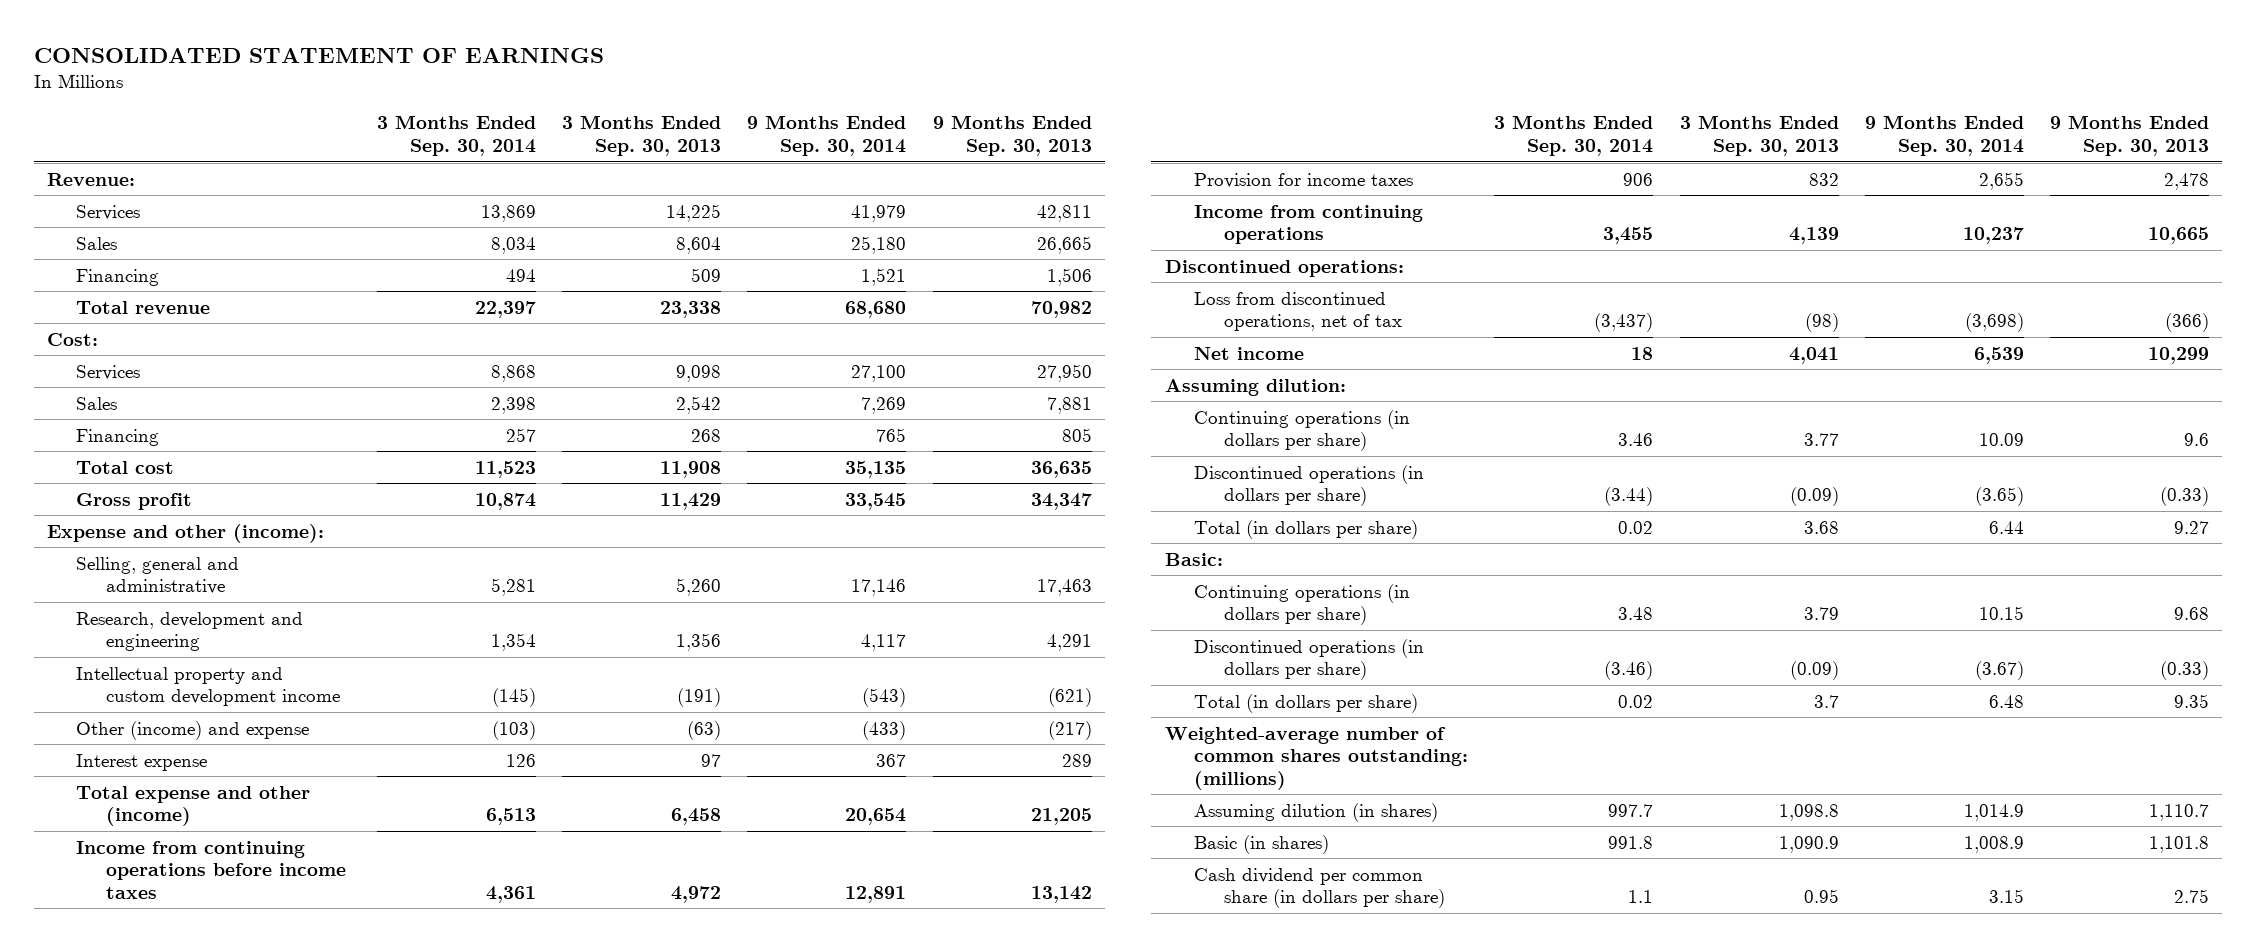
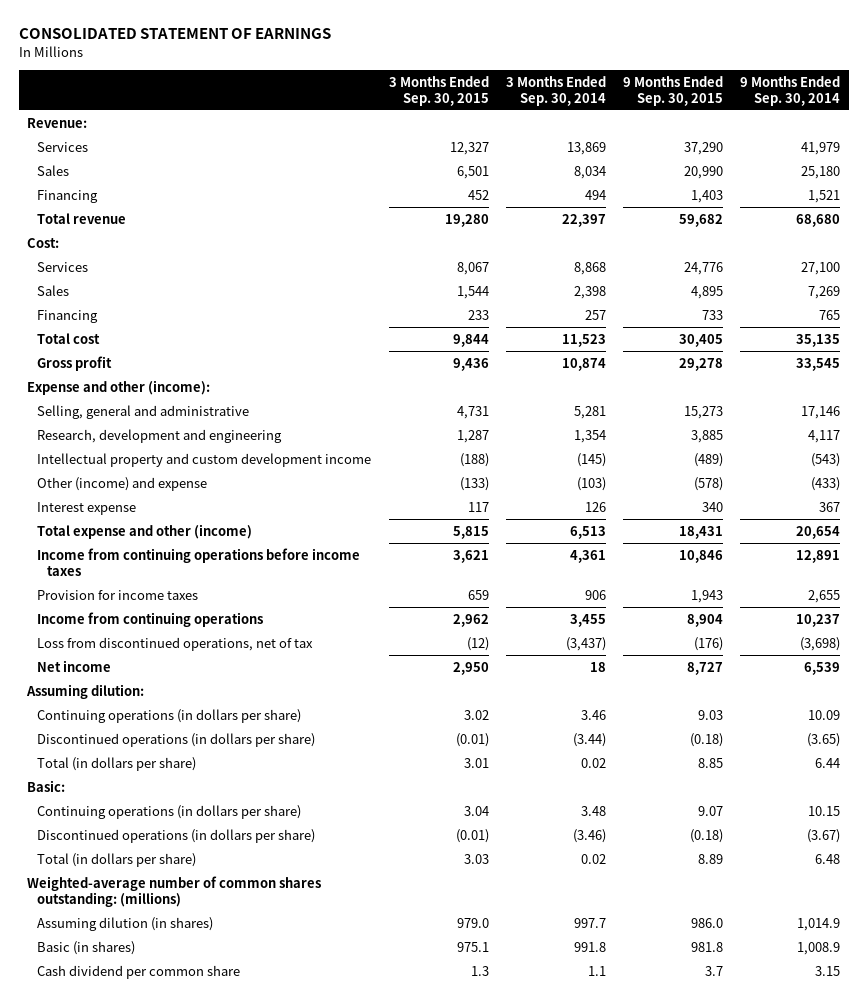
- | 3 Months Ended Sep. 30, 2014 | 3 Months Ended Sep. 30, 2013 | 9 Months Ended Sep. 30, 2014 | 9 Months Ended Sep. 30, 2013
+ | 3 Months Ended Sep. 30, 2015 | 3 Months Ended Sep. 30, 2014 | 9 Months Ended Sep. 30, 2015 | 9 Months Ended Sep. 30, 2014
- Discontinued operations:
- Cash dividend per common share (in dollars per share) | 1.1 | 0.95 | 3.15 | 2.75
+ Cash dividend per common share | 1.3 | 1.1 | 3.7 | 3.15

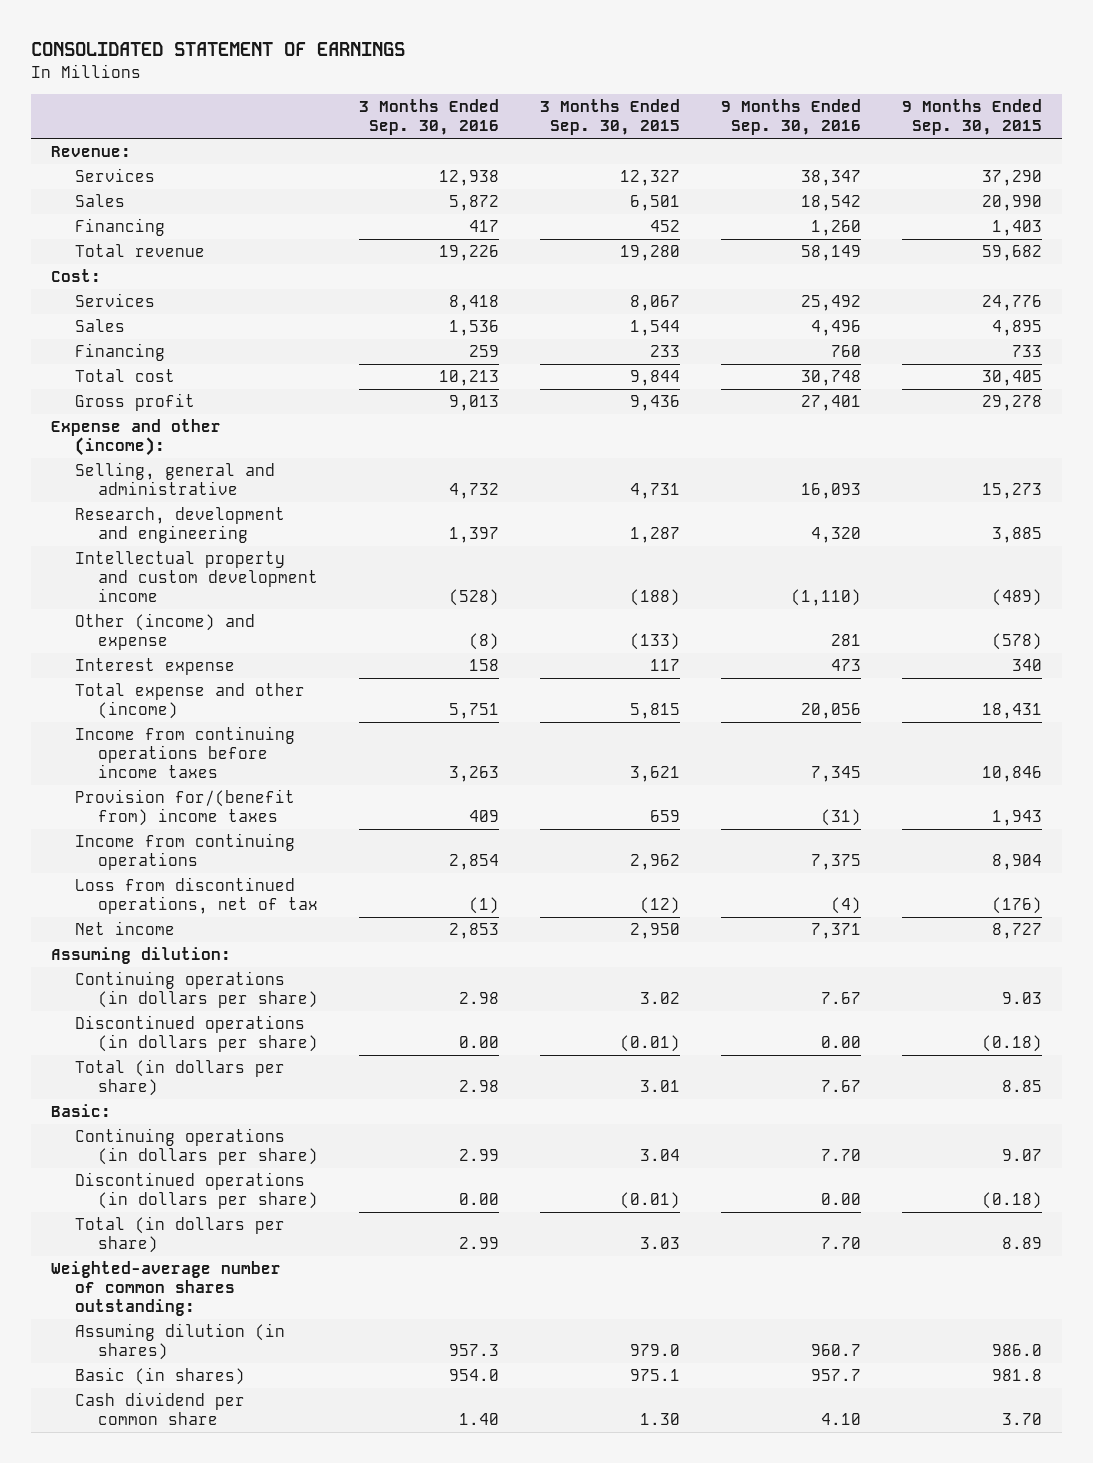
- | 3 Months Ended Sep. 30, 2015 | 3 Months Ended Sep. 30, 2014 | 9 Months Ended Sep. 30, 2015 | 9 Months Ended Sep. 30, 2014
+ | 3 Months Ended Sep. 30, 2016 | 3 Months Ended Sep. 30, 2015 | 9 Months Ended Sep. 30, 2016 | 9 Months Ended Sep. 30, 2015
- Provision for income taxes | 659 | 906 | 1,943 | 2,655
+ Provision for/(benefit from) income taxes | 409 | 659 | (31) | 1,943
- Weighted-average number of common shares outstanding: (millions)
+ Weighted-average number of common shares outstanding:
- Cash dividend per common share | 1.3 | 1.1 | 3.7 | 3.15
+ Cash dividend per common share | 1.40 | 1.30 | 4.10 | 3.70

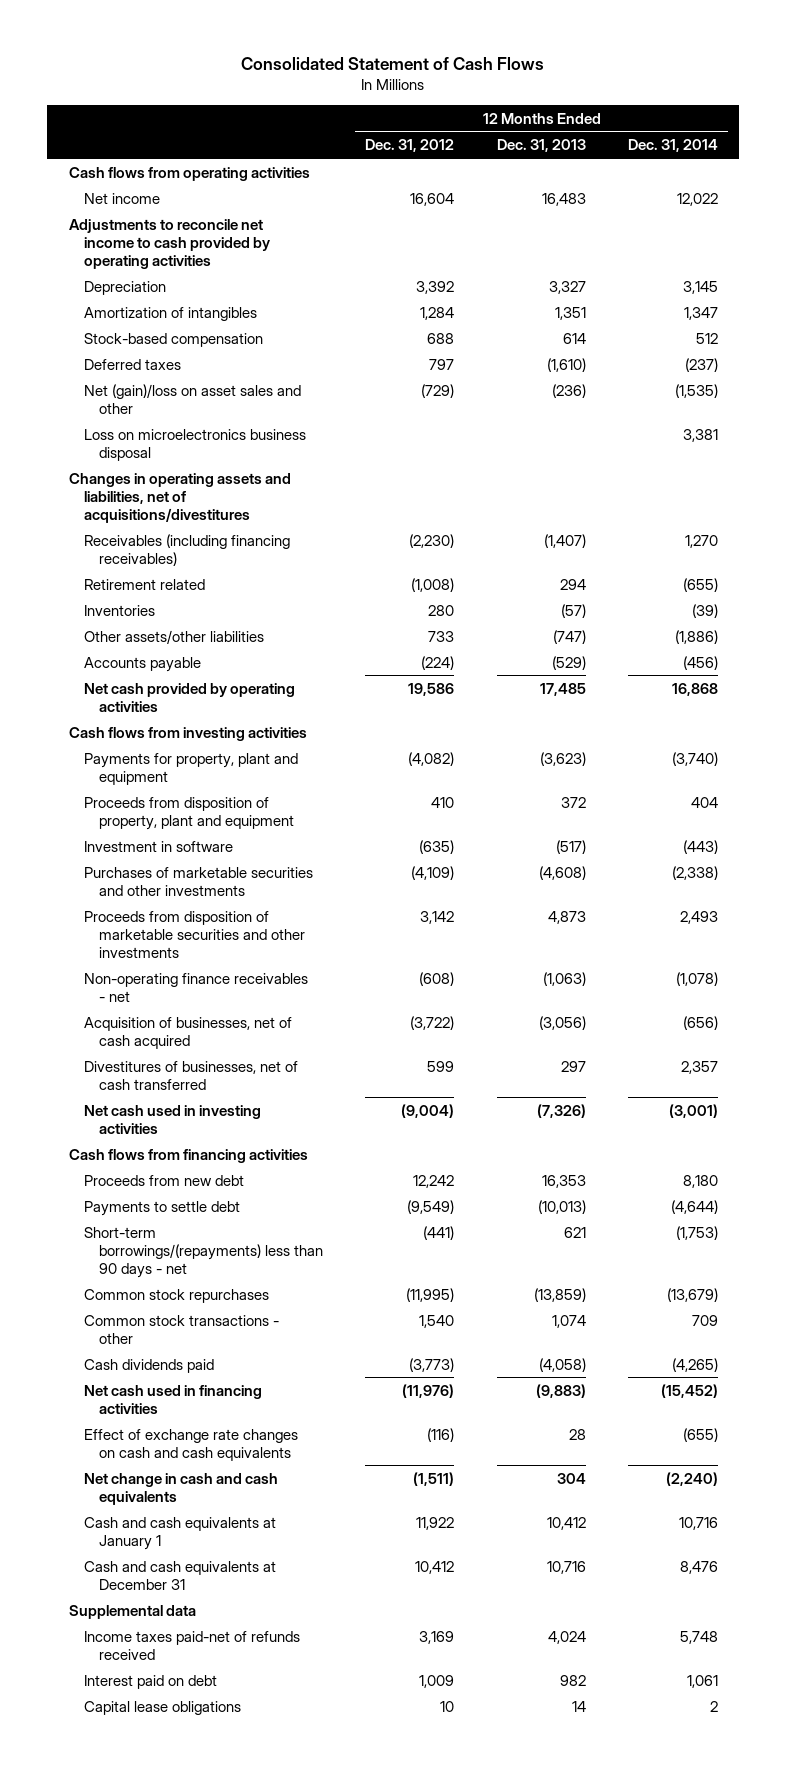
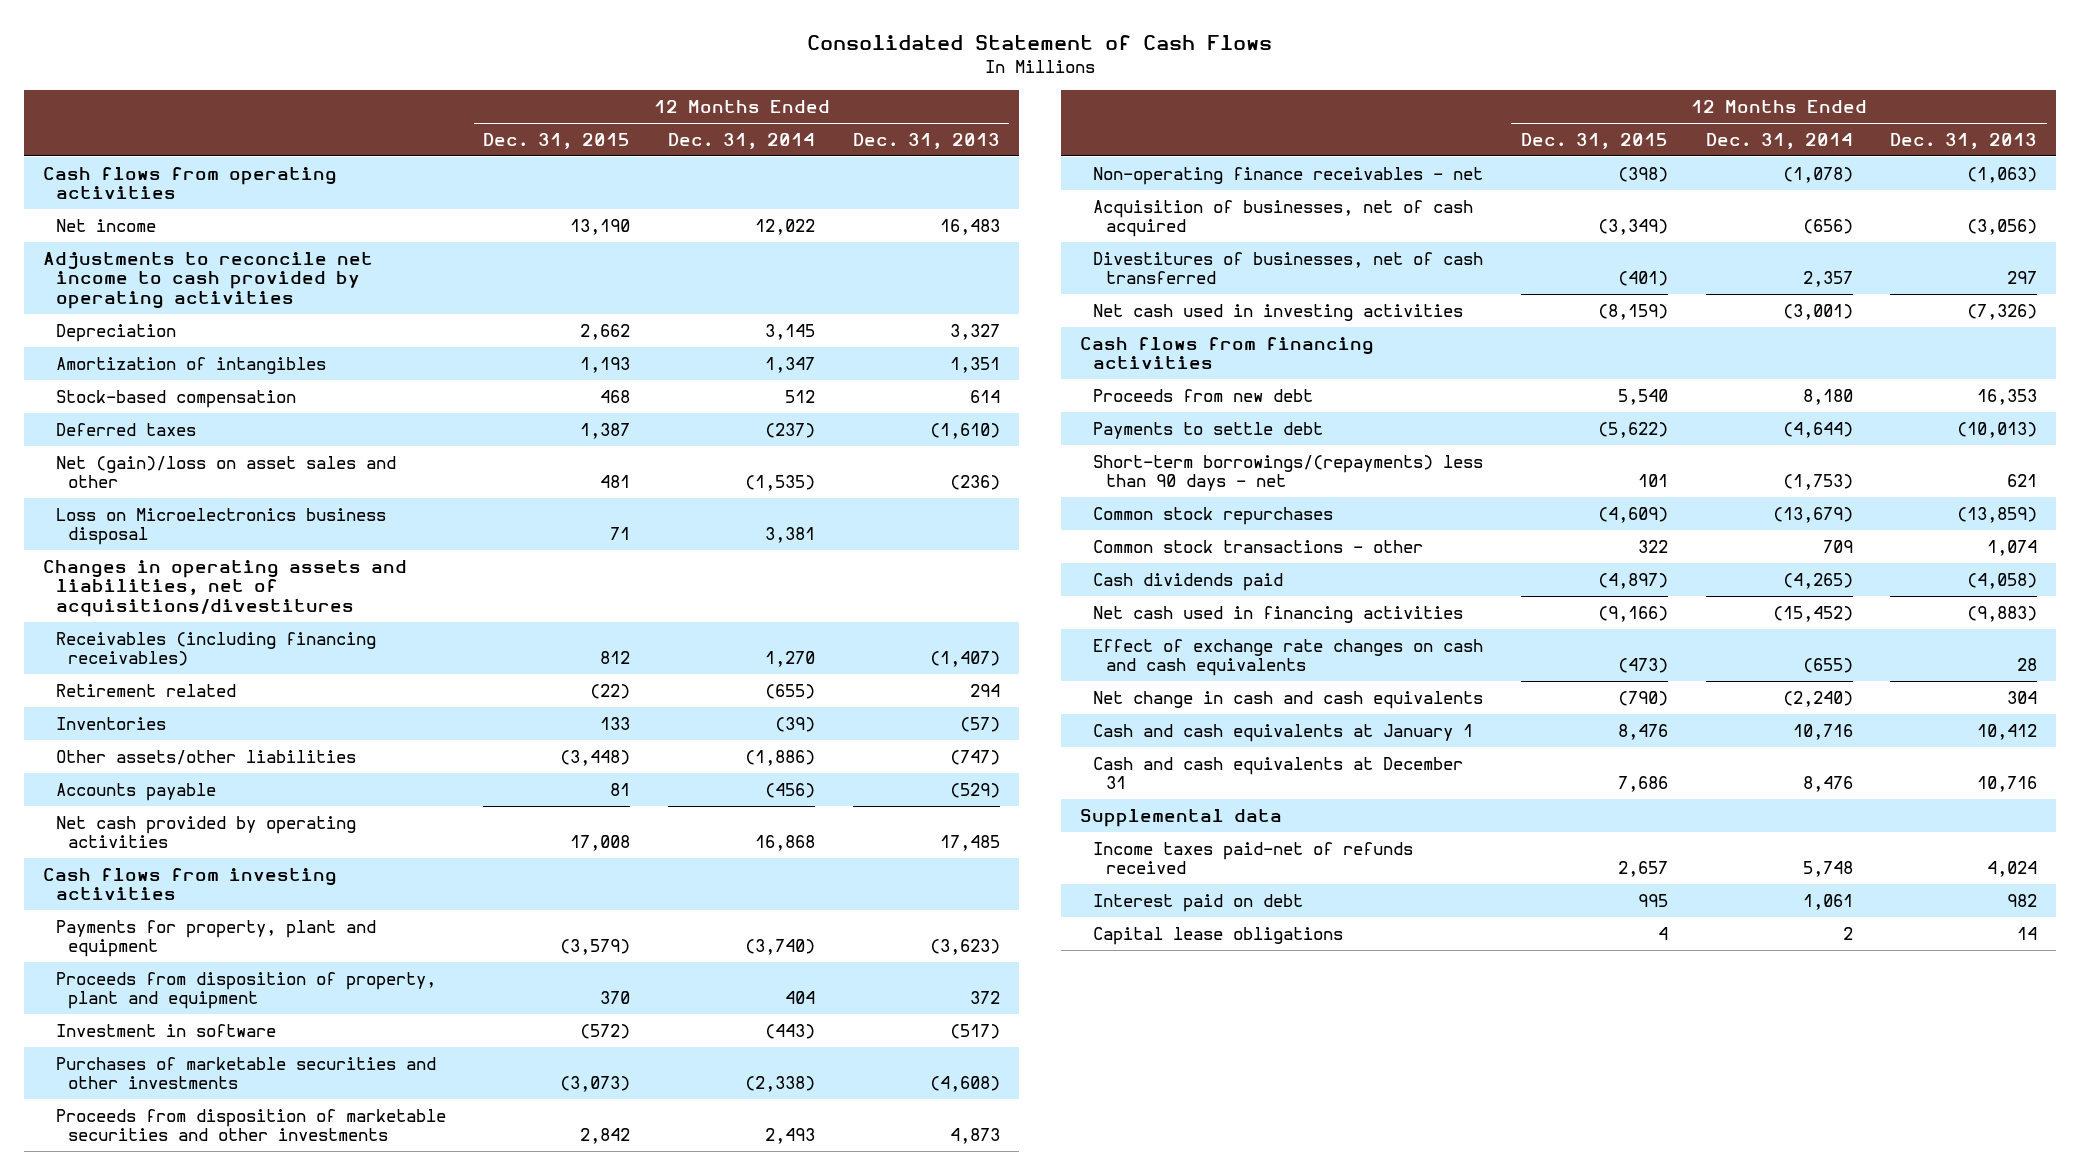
- | 12 Months Ended Dec. 31, 2012 | 12 Months Ended Dec. 31, 2013 | 12 Months Ended Dec. 31, 2014
+ | 12 Months Ended Dec. 31, 2015 | 12 Months Ended Dec. 31, 2014 | 12 Months Ended Dec. 31, 2013
- Loss on microelectronics business disposal | | | 3,381
+ Loss on Microelectronics business disposal | 71 | 3,381 |

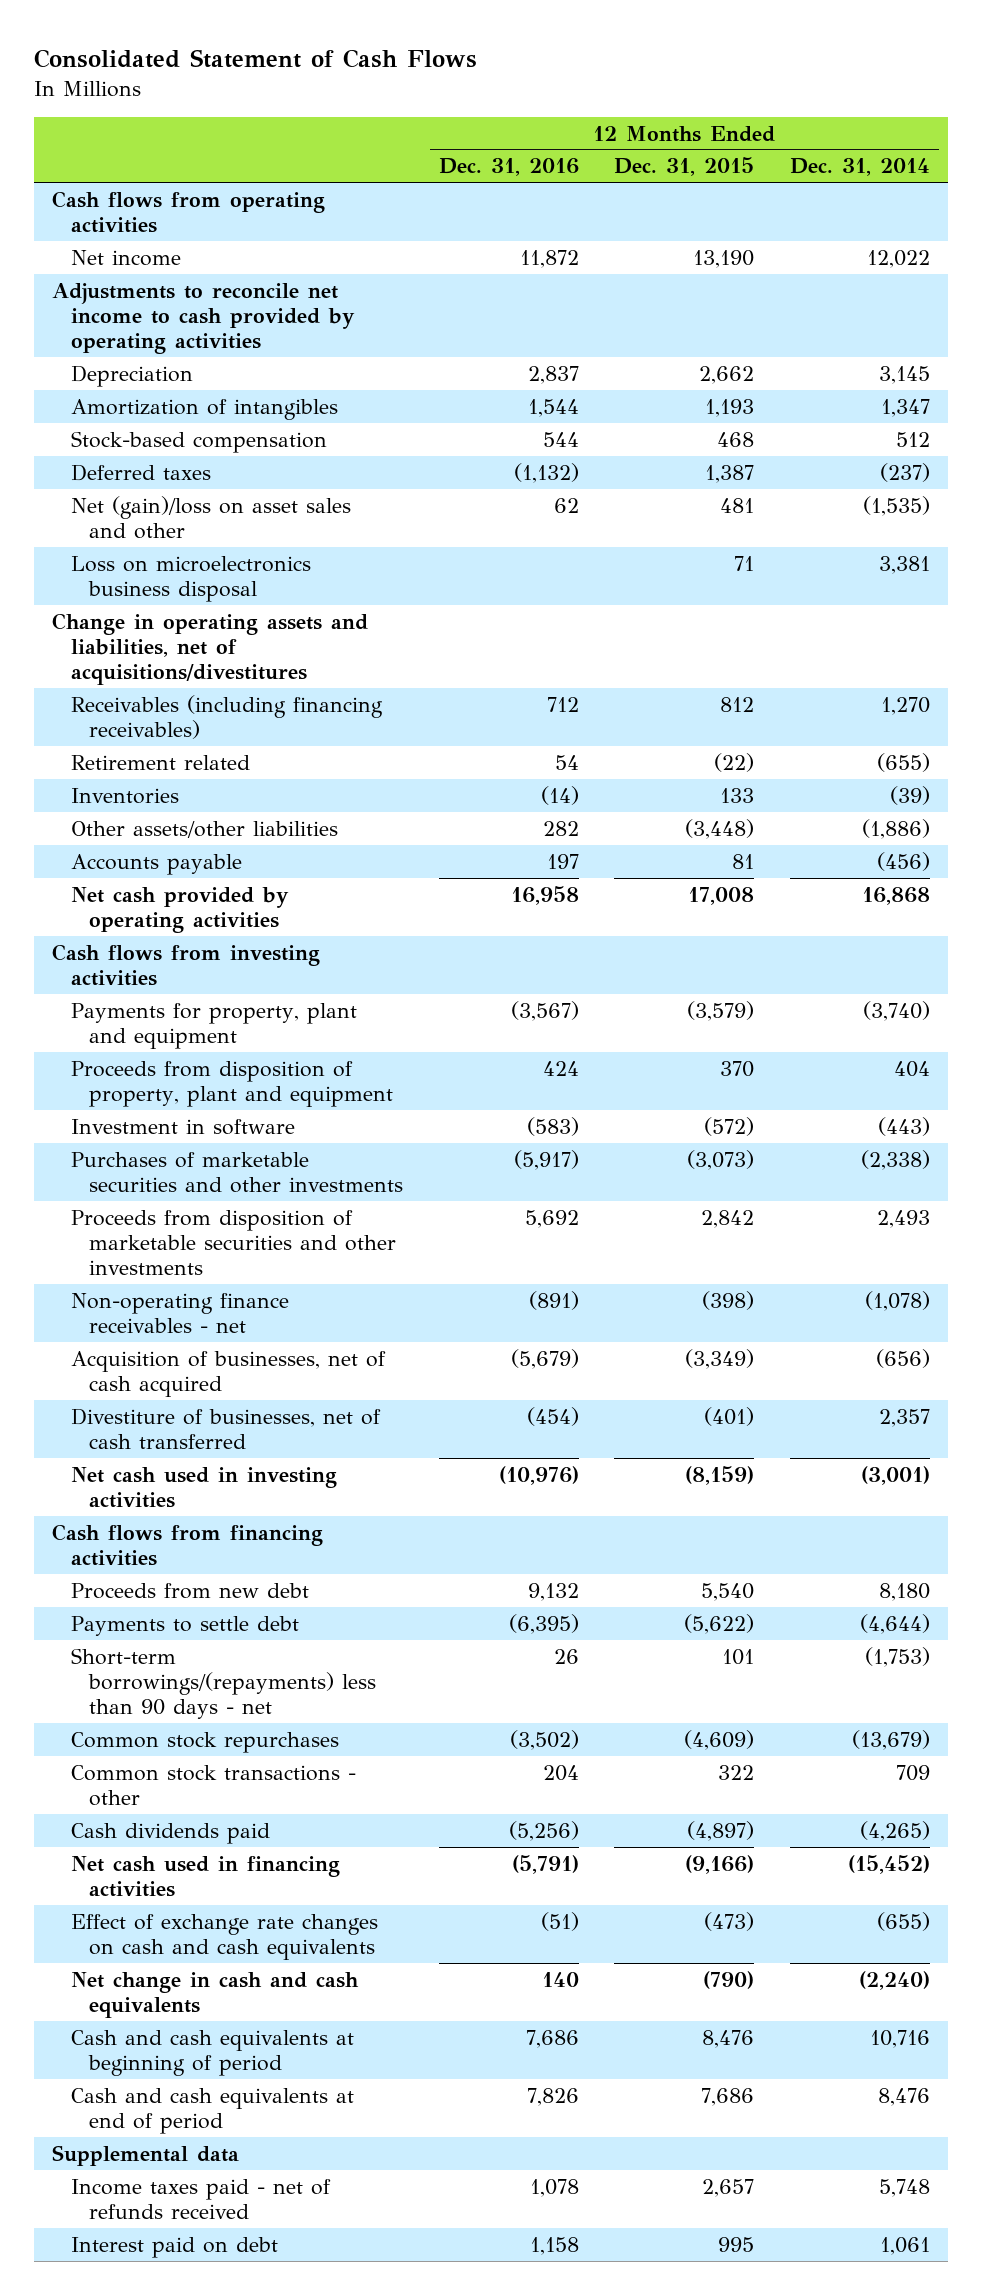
- | 12 Months Ended Dec. 31, 2015 | 12 Months Ended Dec. 31, 2014 | 12 Months Ended Dec. 31, 2013
+ | 12 Months Ended Dec. 31, 2016 | 12 Months Ended Dec. 31, 2015 | 12 Months Ended Dec. 31, 2014
- Loss on Microelectronics business disposal | 71 | 3,381 |
- Changes in operating assets and liabilities, net of acquisitions/divestitures
+ Loss on microelectronics business disposal | | 71 | 3,381
+ Change in operating assets and liabilities, net of acquisitions/divestitures
- Divestitures of businesses, net of cash transferred | (401) | 2,357 | 297
+ Divestiture of businesses, net of cash transferred | (454) | (401) | 2,357
- Cash and cash equivalents at January 1 | 8,476 | 10,716 | 10,412
- Cash and cash equivalents at December 31 | 7,686 | 8,476 | 10,716
+ Cash and cash equivalents at beginning of period | 7,686 | 8,476 | 10,716
+ Cash and cash equivalents at end of period | 7,826 | 7,686 | 8,476
- Income taxes paid-net of refunds received | 2,657 | 5,748 | 4,024
+ Income taxes paid - net of refunds received | 1,078 | 2,657 | 5,748
- Capital lease obligations | 4 | 2 | 14

